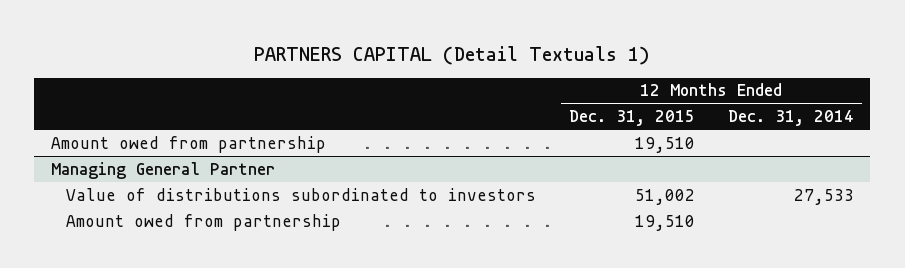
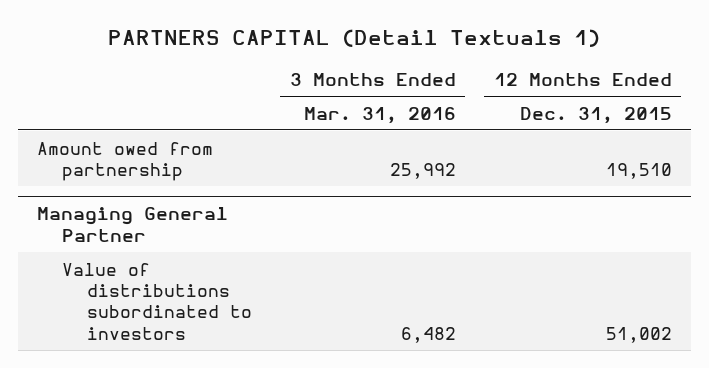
- | 12 Months Ended Dec. 31, 2015 | 12 Months Ended Dec. 31, 2014
+ | 3 Months Ended Mar. 31, 2016 | 12 Months Ended Dec. 31, 2015
@ Managing General Partner
- Amount owed from partnership | 19,510 |

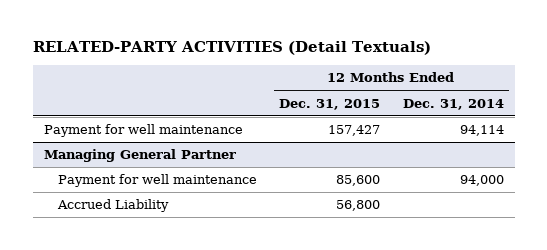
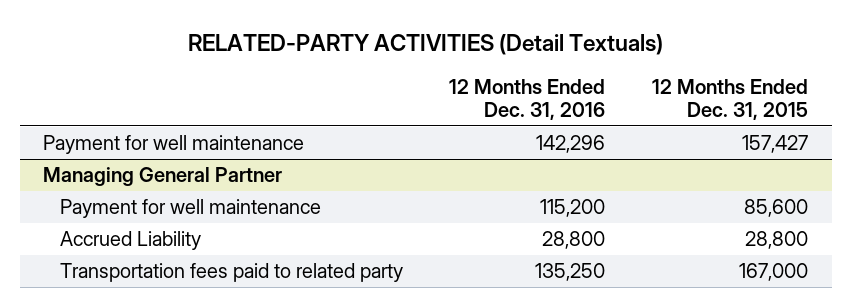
- | 12 Months Ended Dec. 31, 2015 | 12 Months Ended Dec. 31, 2014
+ | 12 Months Ended Dec. 31, 2016 | 12 Months Ended Dec. 31, 2015
@ Managing General Partner
- Accrued Liability | 56,800 |
+ Accrued Liability | 28,800 | 28,800
+ Transportation fees paid to related party | 135,250 | 167,000

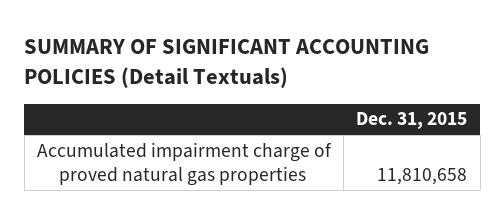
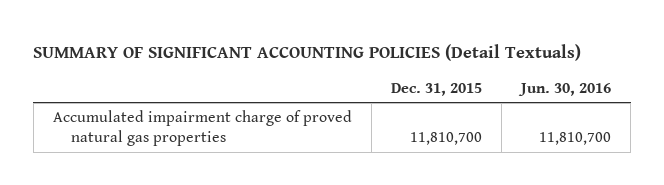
- | Dec. 31, 2015
+ | Dec. 31, 2015 | Jun. 30, 2016
- Accumulated impairment charge of proved natural gas properties | 11,810,658
+ Accumulated impairment charge of proved natural gas properties | 11,810,700 | 11,810,700

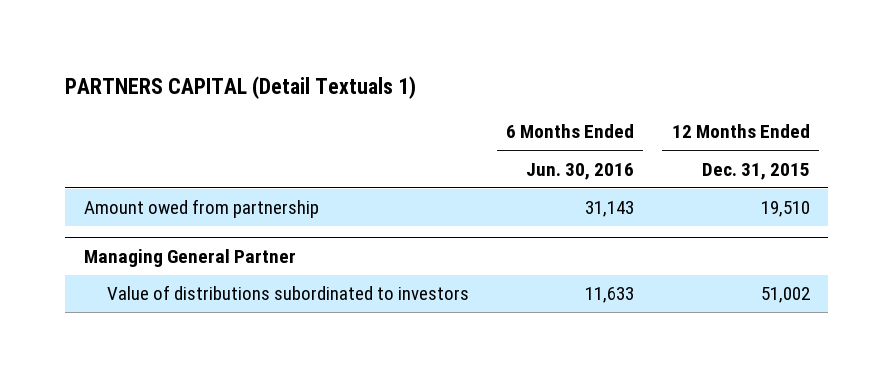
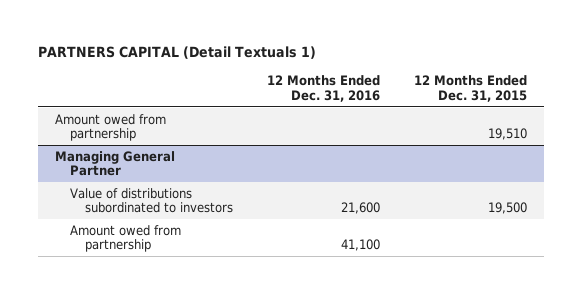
- | 6 Months Ended Jun. 30, 2016 | 12 Months Ended Dec. 31, 2015
+ | 12 Months Ended Dec. 31, 2016 | 12 Months Ended Dec. 31, 2015
@ Managing General Partner
- Value of distributions subordinated to investors | 11,633 | 51,002
+ Value of distributions subordinated to investors | 21,600 | 19,500
+ Amount owed from partnership | 41,100 |

